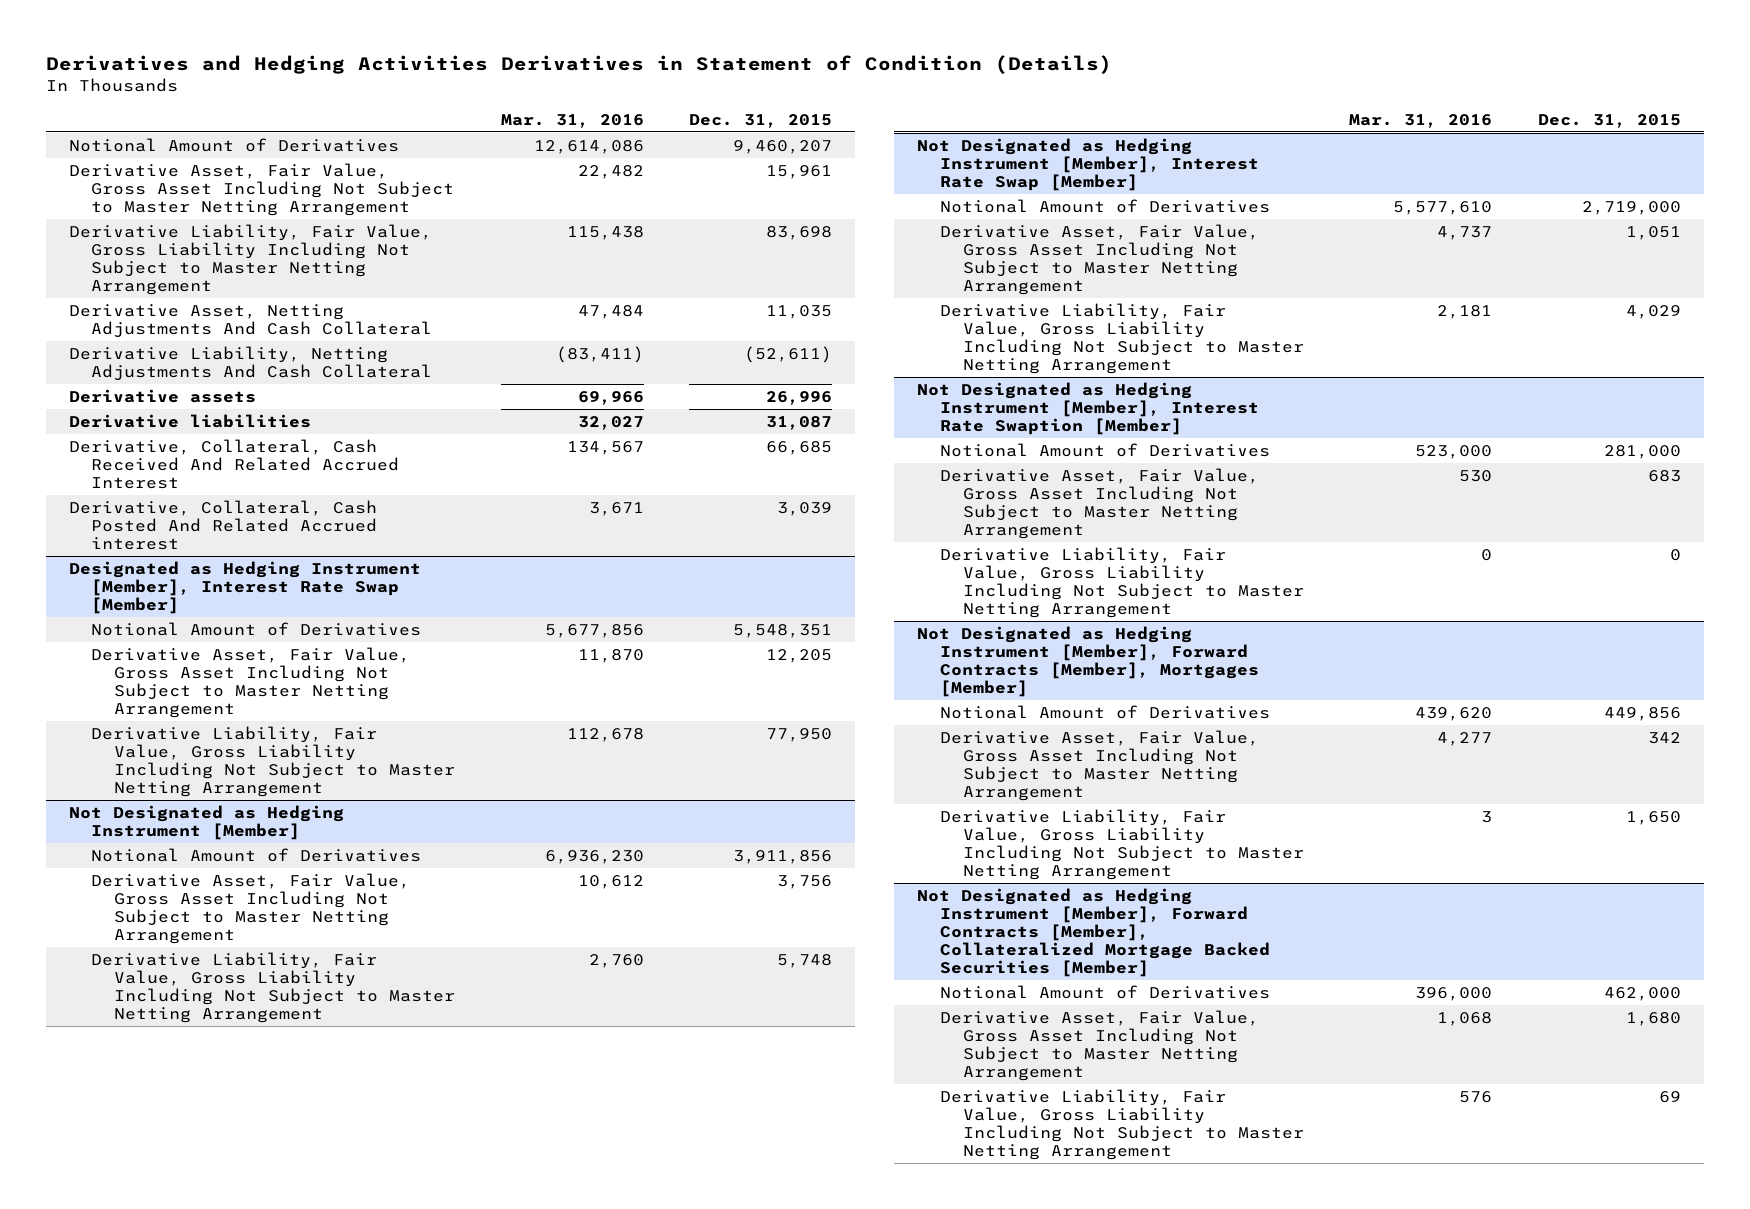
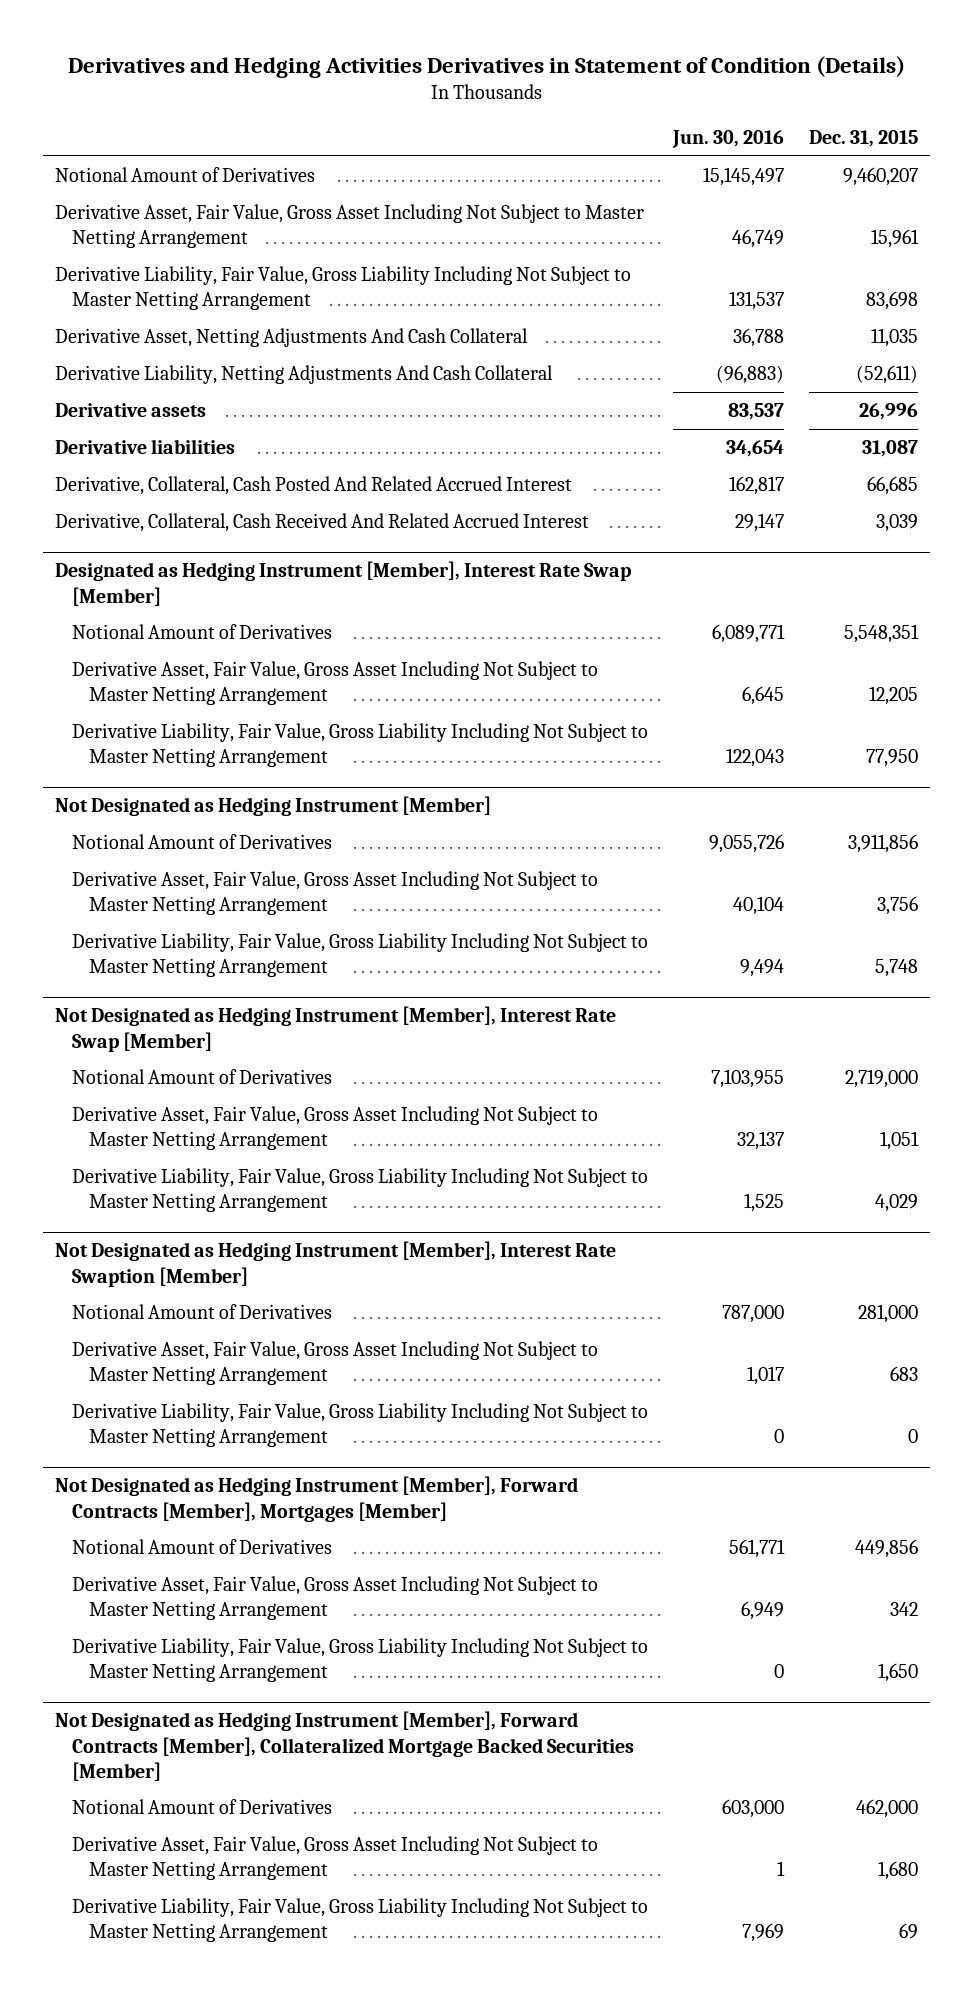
- | Mar. 31, 2016 | Dec. 31, 2015
+ | Jun. 30, 2016 | Dec. 31, 2015
- Derivative, Collateral, Cash Received And Related Accrued Interest | 134,567 | 66,685
- Derivative, Collateral, Cash Posted And Related Accrued interest | 3,671 | 3,039
+ Derivative, Collateral, Cash Posted And Related Accrued Interest | 162,817 | 66,685
+ Derivative, Collateral, Cash Received And Related Accrued Interest | 29,147 | 3,039

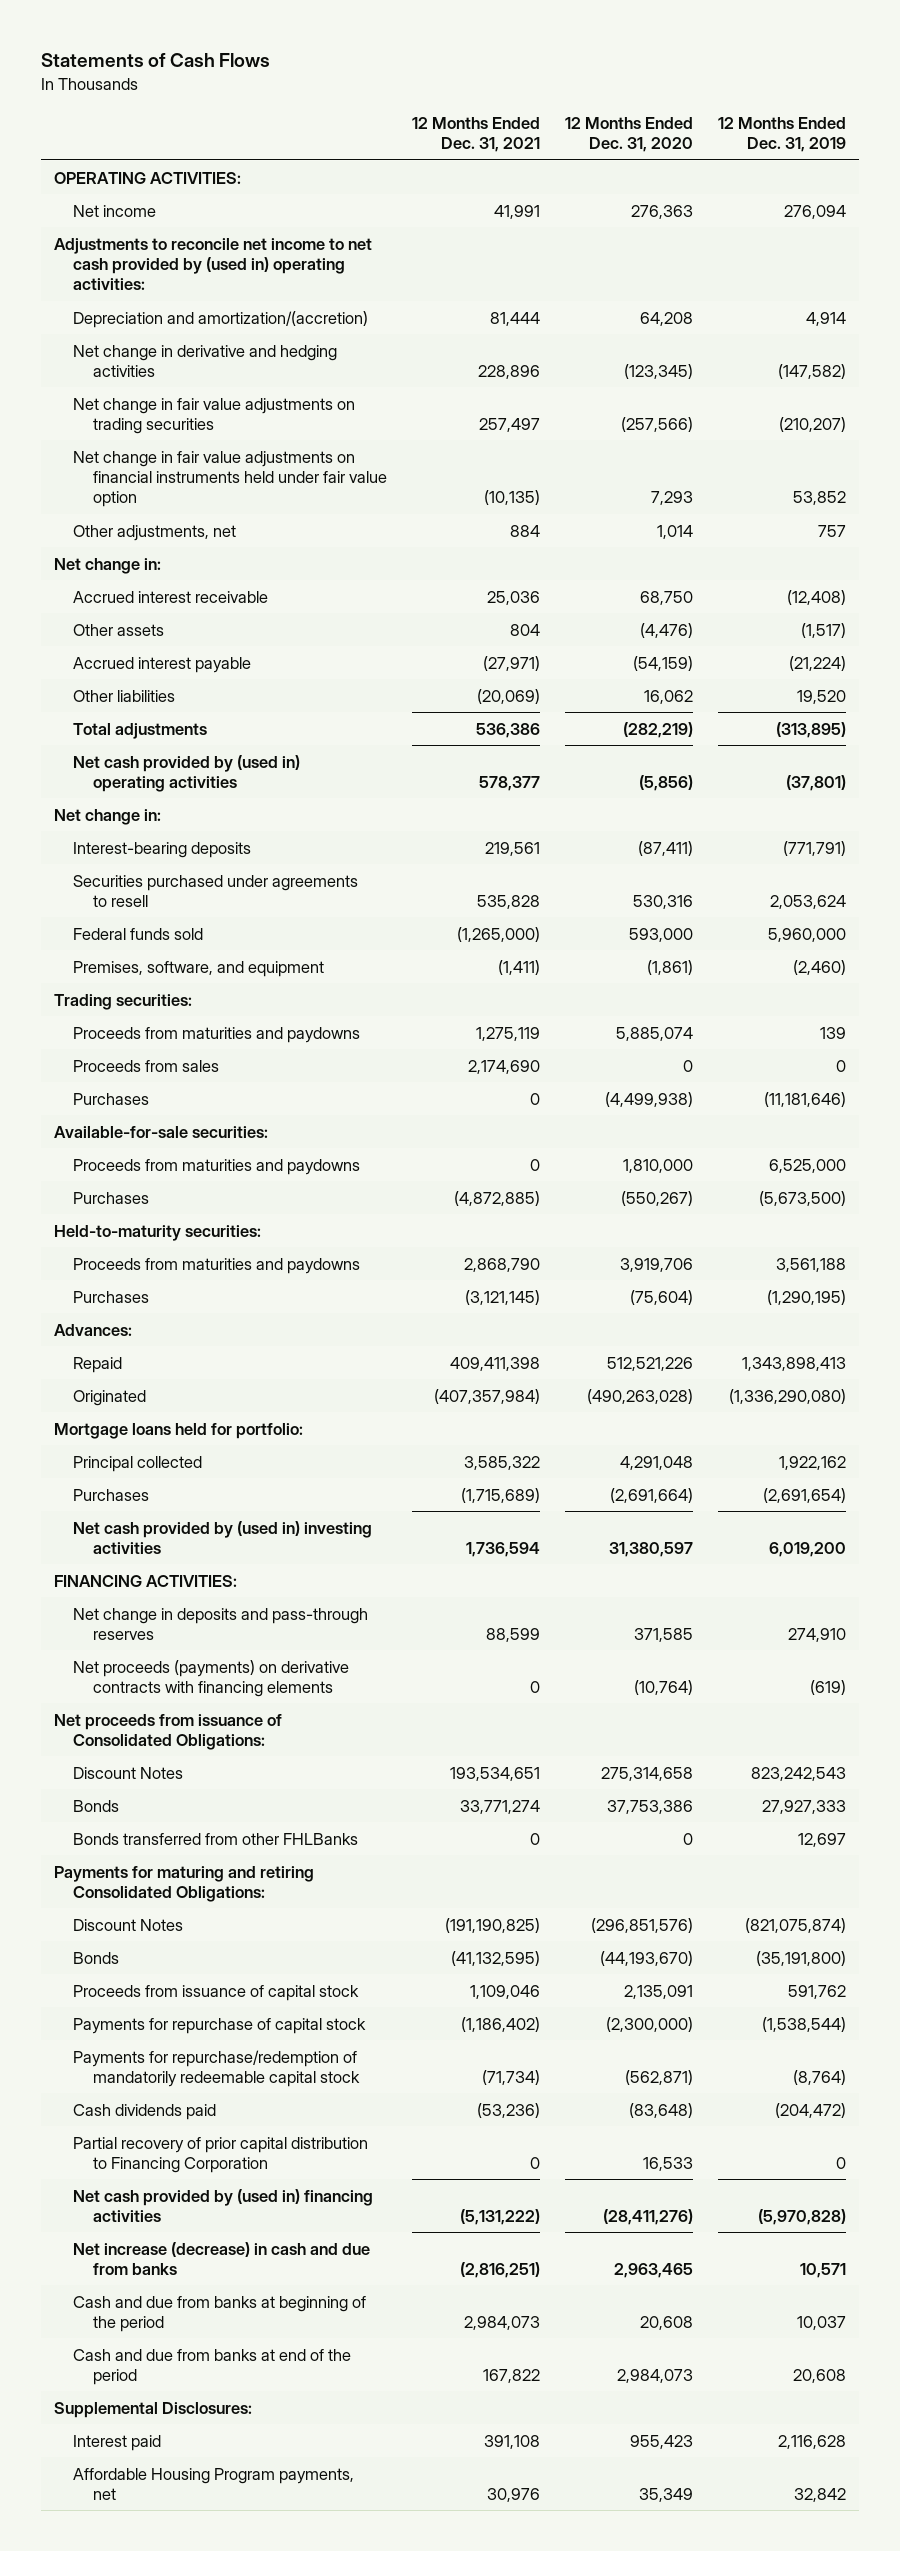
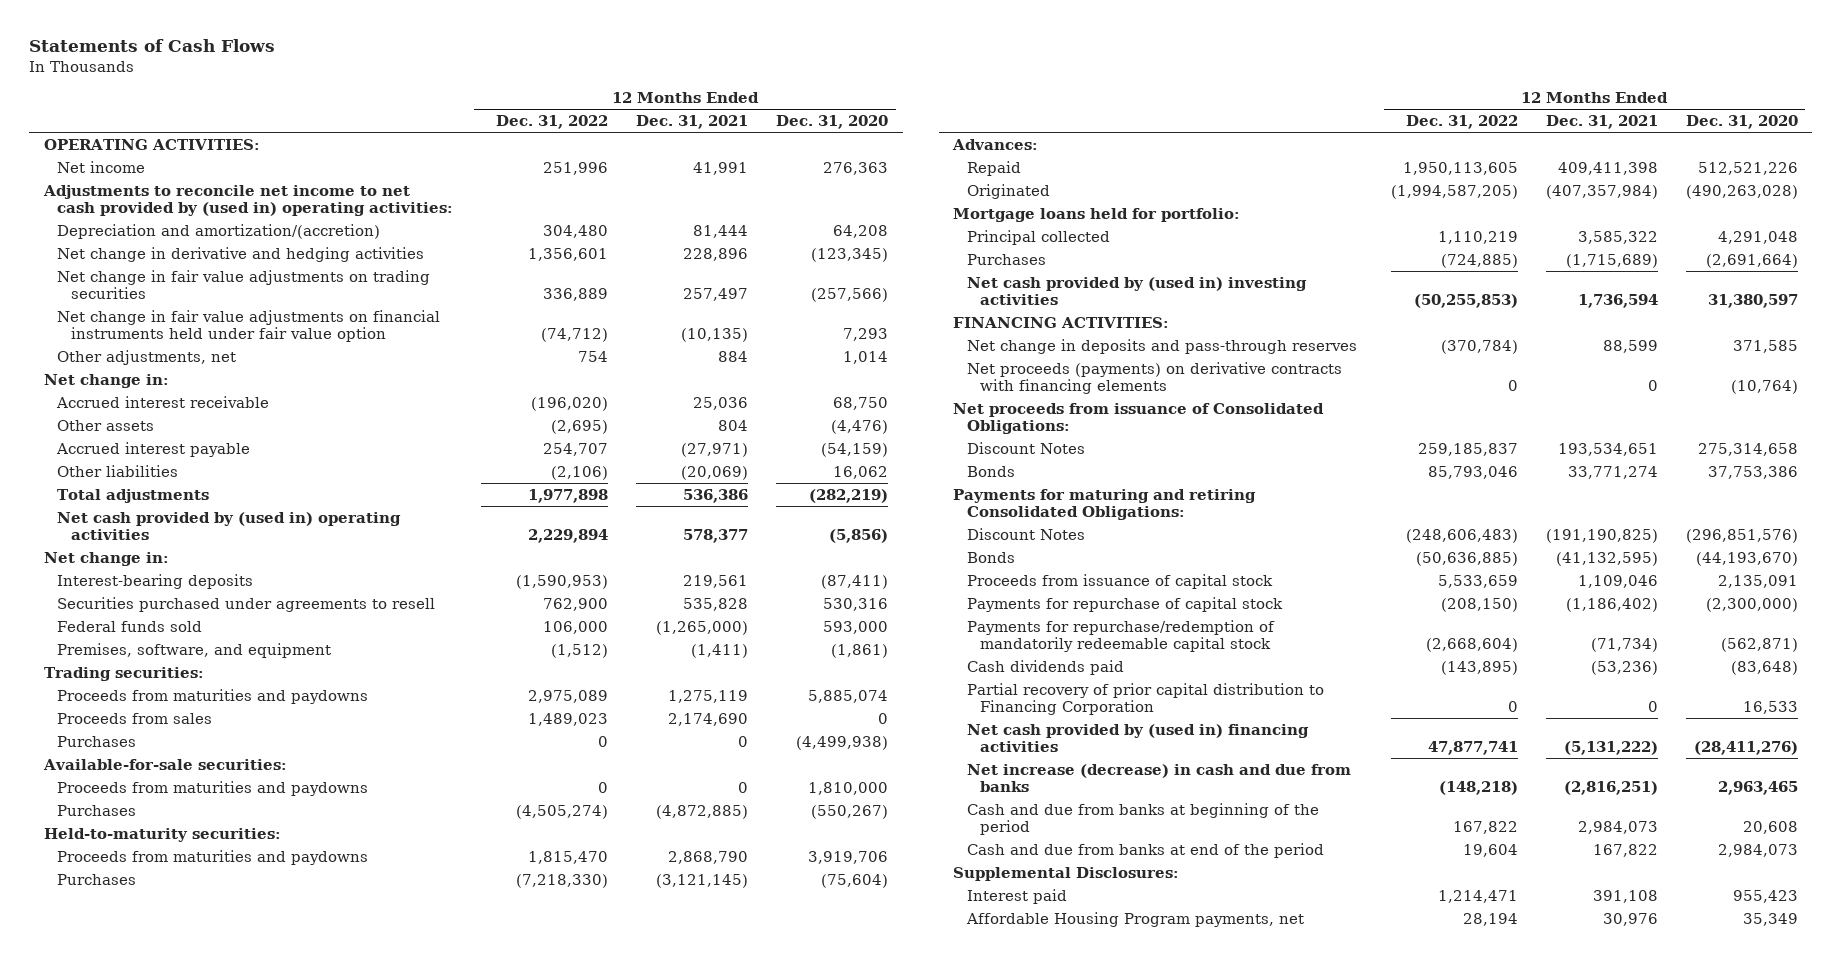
- | 12 Months Ended Dec. 31, 2021 | 12 Months Ended Dec. 31, 2020 | 12 Months Ended Dec. 31, 2019
+ | 12 Months Ended Dec. 31, 2022 | 12 Months Ended Dec. 31, 2021 | 12 Months Ended Dec. 31, 2020
- Bonds transferred from other FHLBanks | 0 | 0 | 12,697

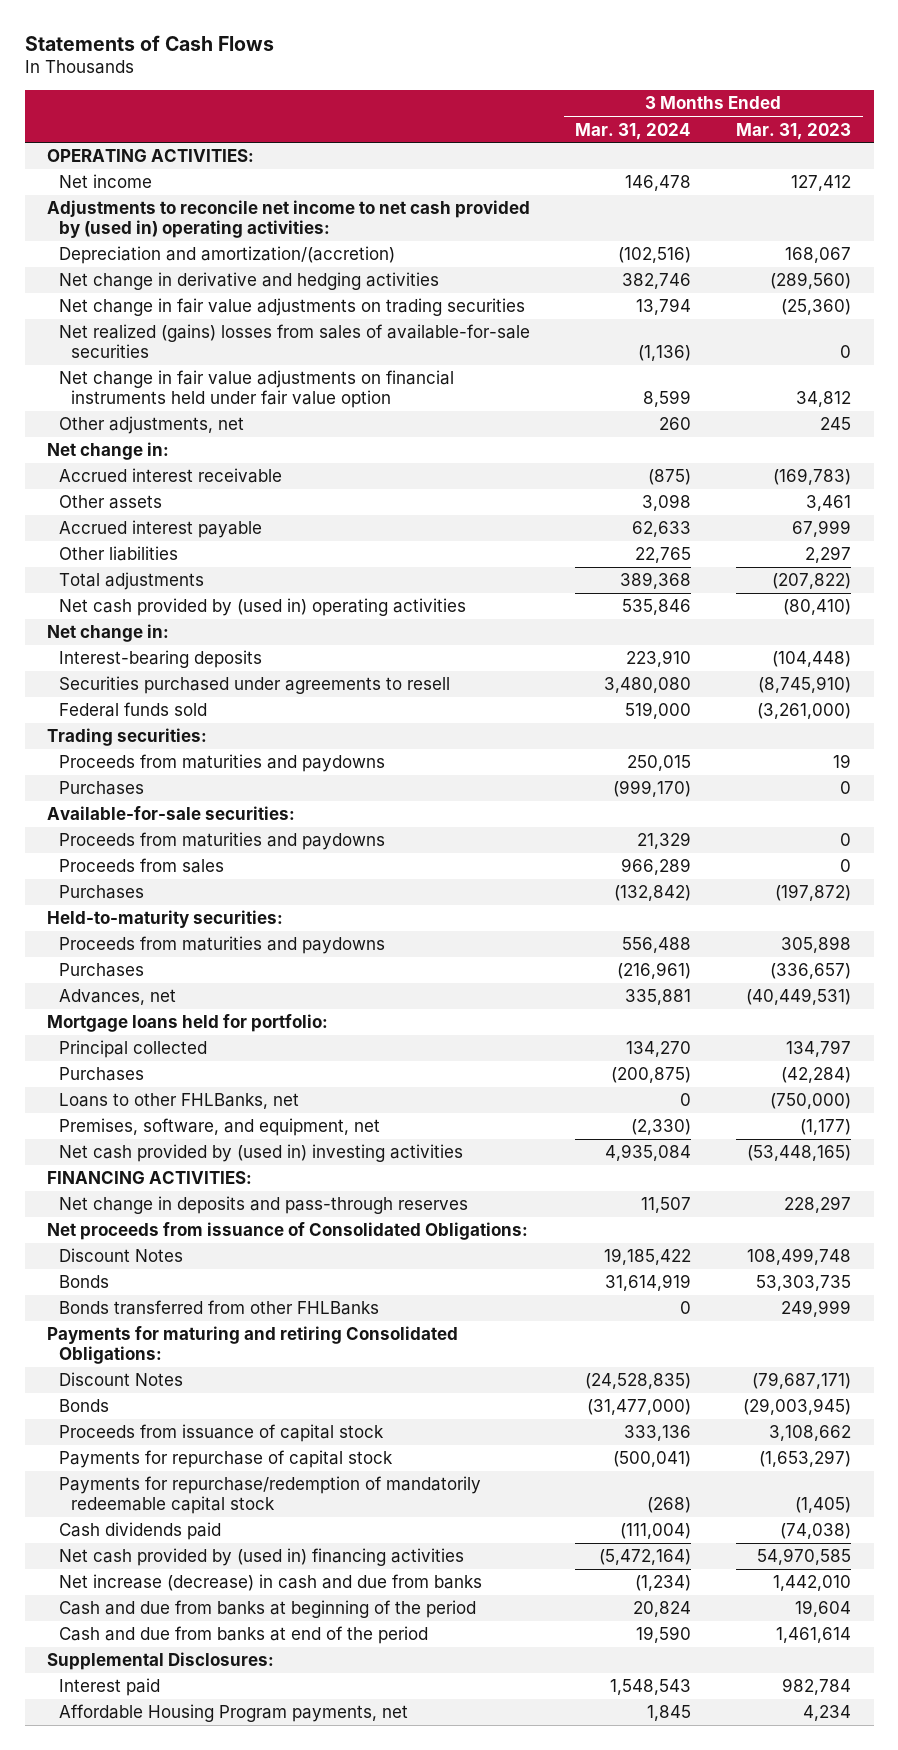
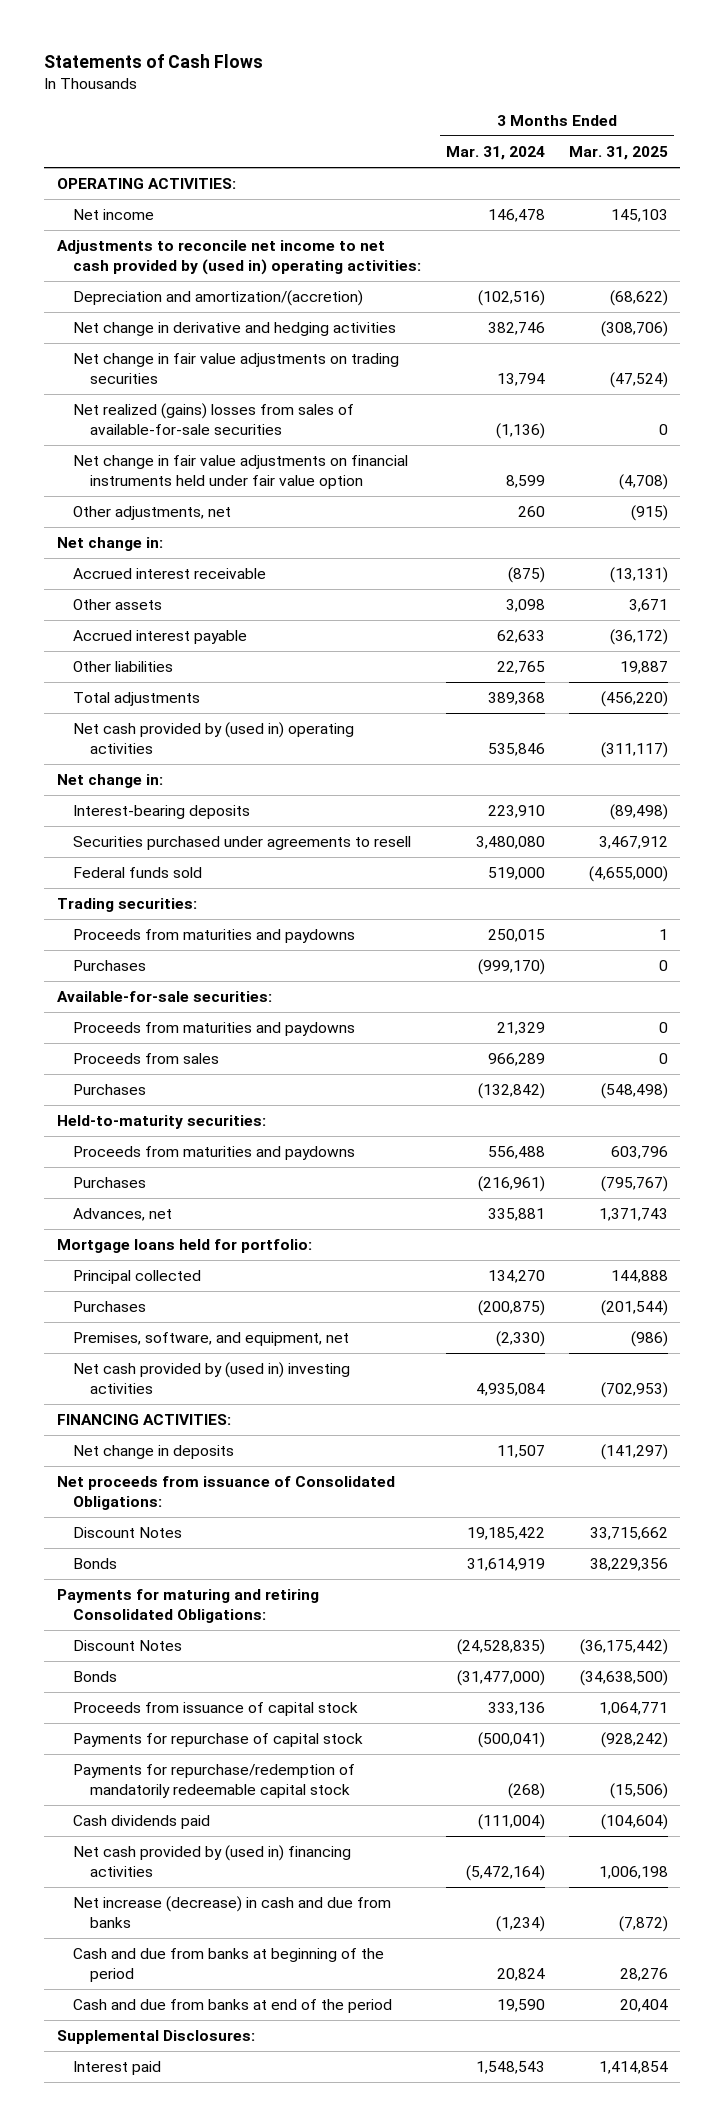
- | 3 Months Ended Mar. 31, 2024 | 3 Months Ended Mar. 31, 2023
+ | 3 Months Ended Mar. 31, 2024 | 3 Months Ended Mar. 31, 2025
- Loans to other FHLBanks, net | 0 | (750,000)
- Net change in deposits and pass-through reserves | 11,507 | 228,297
+ Net change in deposits | 11,507 | (141,297)
- Bonds transferred from other FHLBanks | 0 | 249,999
- Affordable Housing Program payments, net | 1,845 | 4,234

